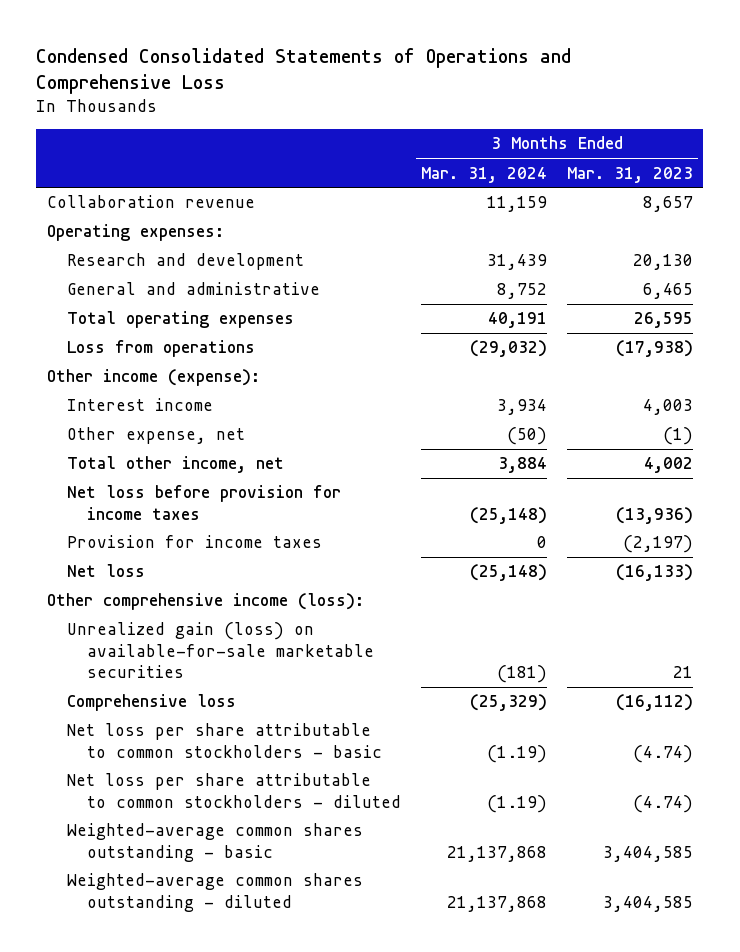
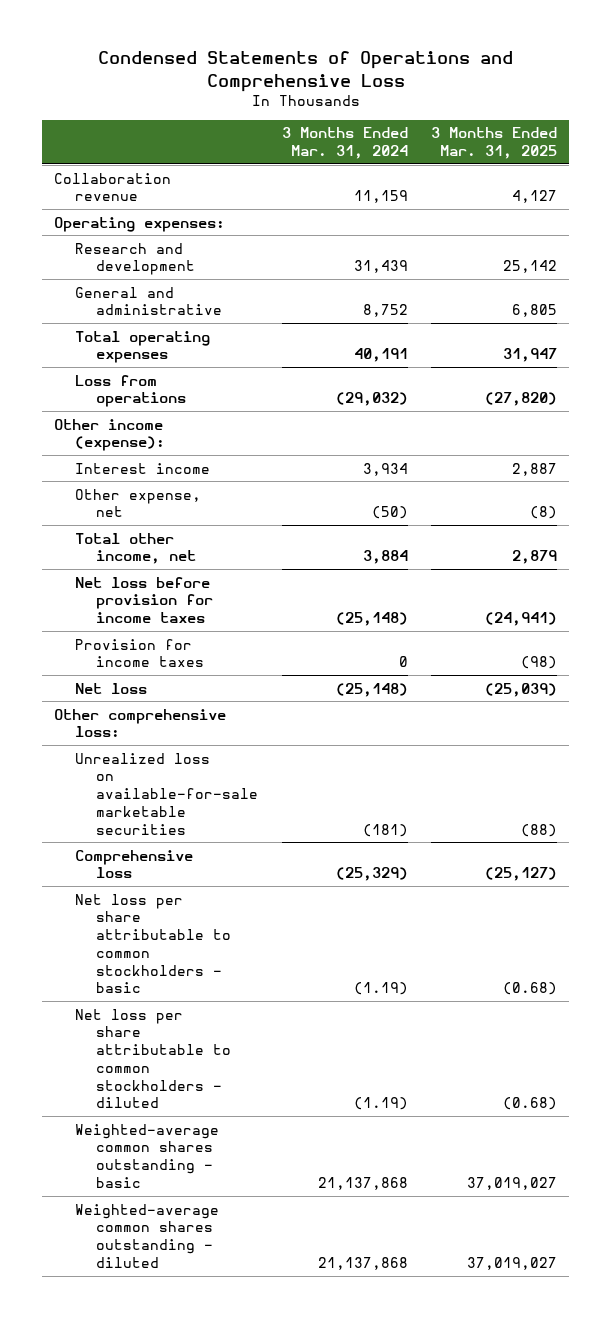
- Condensed Consolidated Statements of Operations and Comprehensive Loss
+ Condensed Statements of Operations and Comprehensive Loss
- | 3 Months Ended Mar. 31, 2024 | 3 Months Ended Mar. 31, 2023
+ | 3 Months Ended Mar. 31, 2024 | 3 Months Ended Mar. 31, 2025
- Other comprehensive income (loss):
- Unrealized gain (loss) on available-for-sale marketable securities | (181) | 21
+ Other comprehensive loss:
+ Unrealized loss on available-for-sale marketable securities | (181) | (88)

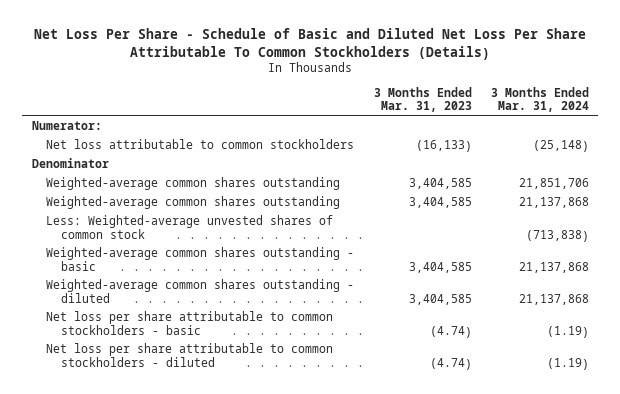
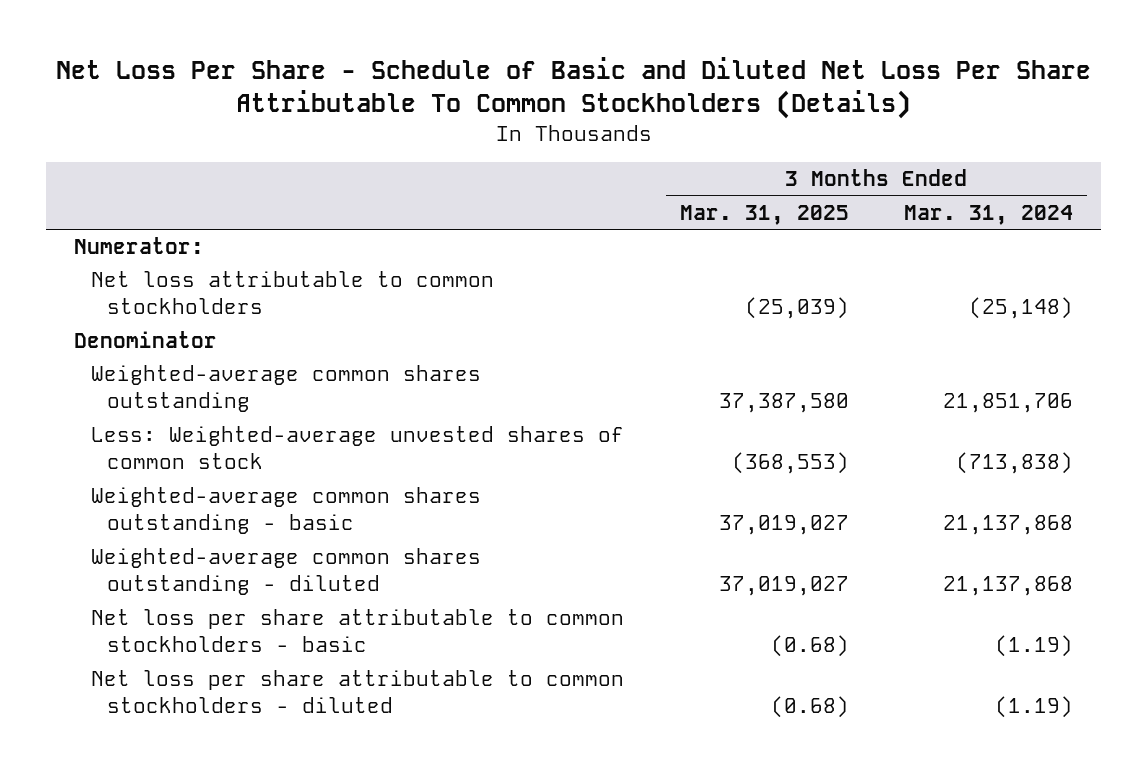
- | 3 Months Ended Mar. 31, 2023 | 3 Months Ended Mar. 31, 2024
+ | 3 Months Ended Mar. 31, 2025 | 3 Months Ended Mar. 31, 2024
- Weighted-average common shares outstanding | 3,404,585 | 21,137,868

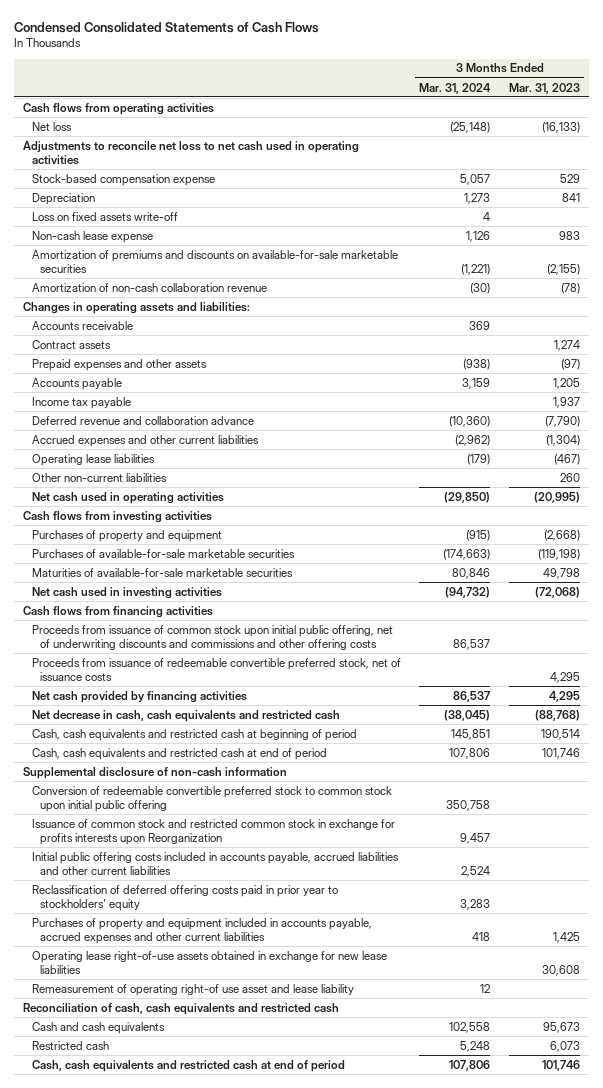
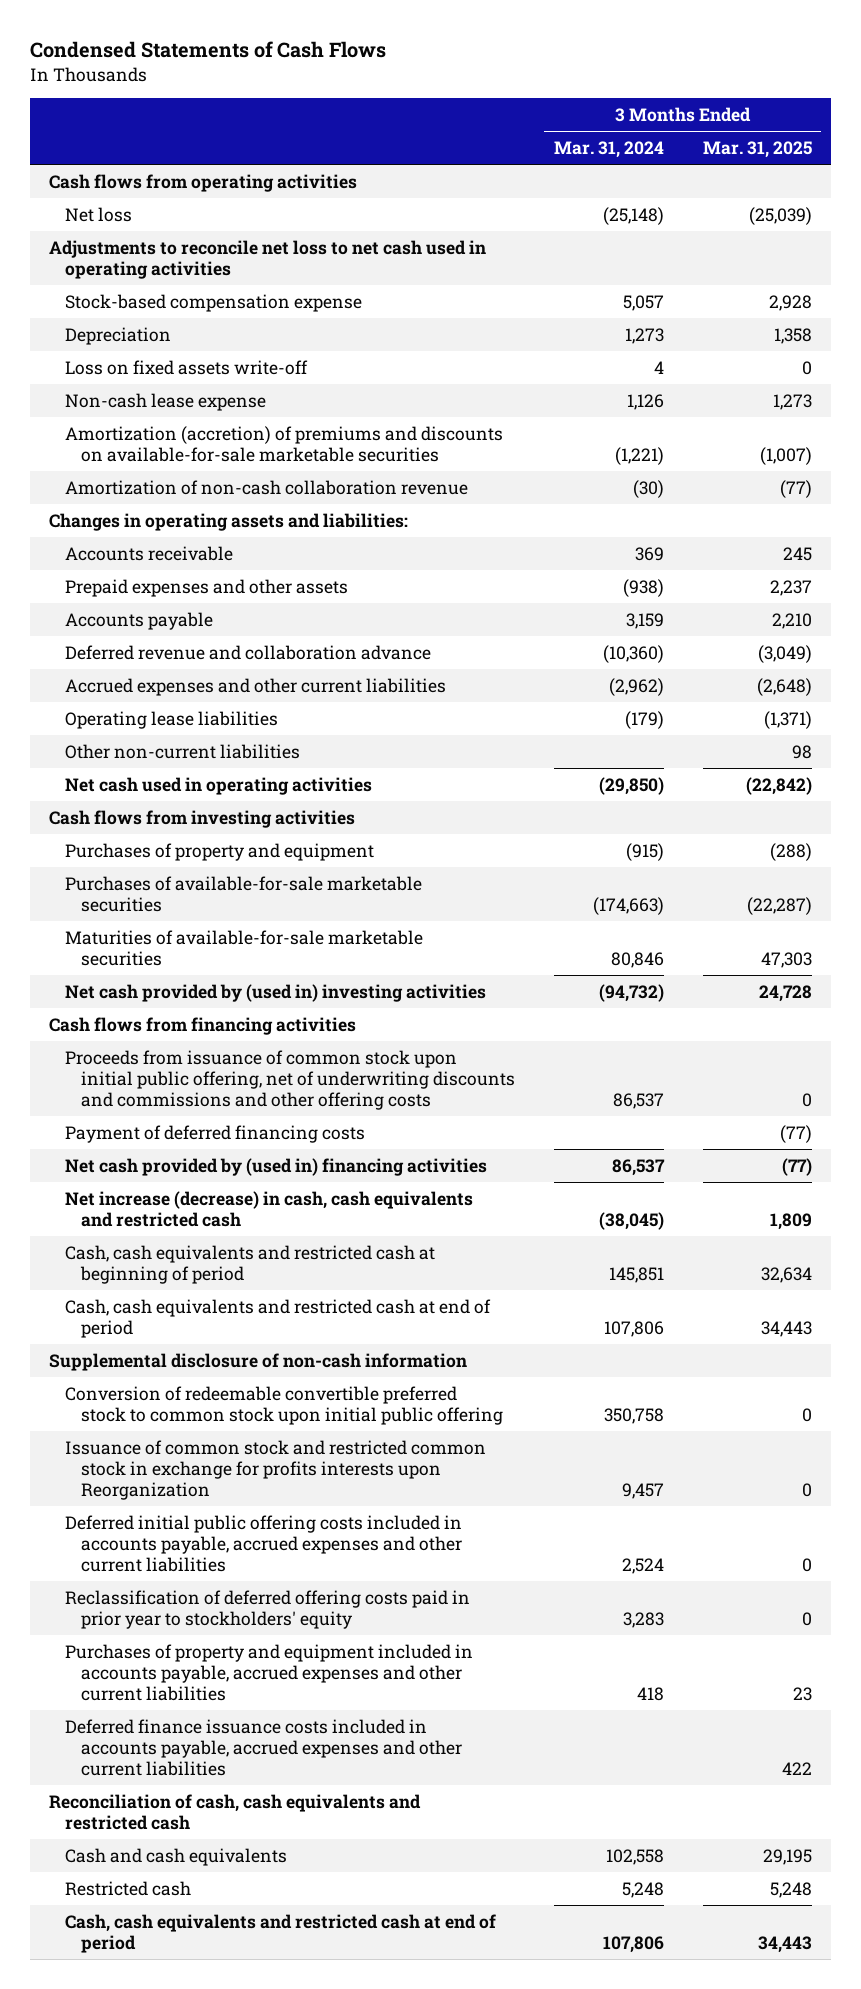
- Condensed Consolidated Statements of Cash Flows
+ Condensed Statements of Cash Flows
- | 3 Months Ended Mar. 31, 2024 | 3 Months Ended Mar. 31, 2023
+ | 3 Months Ended Mar. 31, 2024 | 3 Months Ended Mar. 31, 2025
- Amortization of premiums and discounts on available-for-sale marketable securities | (1,221) | (2,155)
+ Amortization (accretion) of premiums and discounts on available-for-sale marketable securities | (1,221) | (1,007)
- Contract assets | | 1,274
- Income tax payable | | 1,937
- Net cash used in investing activities | (94,732) | (72,068)
+ Net cash provided by (used in) investing activities | (94,732) | 24,728
- Proceeds from issuance of redeemable convertible preferred stock, net of issuance costs | | 4,295
- Net cash provided by financing activities | 86,537 | 4,295
- Net decrease in cash, cash equivalents and restricted cash | (38,045) | (88,768)
+ Payment of deferred financing costs | | (77)
+ Net cash provided by (used in) financing activities | 86,537 | (77)
+ Net increase (decrease) in cash, cash equivalents and restricted cash | (38,045) | 1,809
- Initial public offering costs included in accounts payable, accrued liabilities and other current liabilities | 2,524 |
+ Deferred initial public offering costs included in accounts payable, accrued expenses and other current liabilities | 2,524 | 0
- Operating lease right-of-use assets obtained in exchange for new lease liabilities | | 30,608
- Remeasurement of operating right-of use asset and lease liability | 12 |
+ Deferred finance issuance costs included in accounts payable, accrued expenses and other current liabilities | | 422

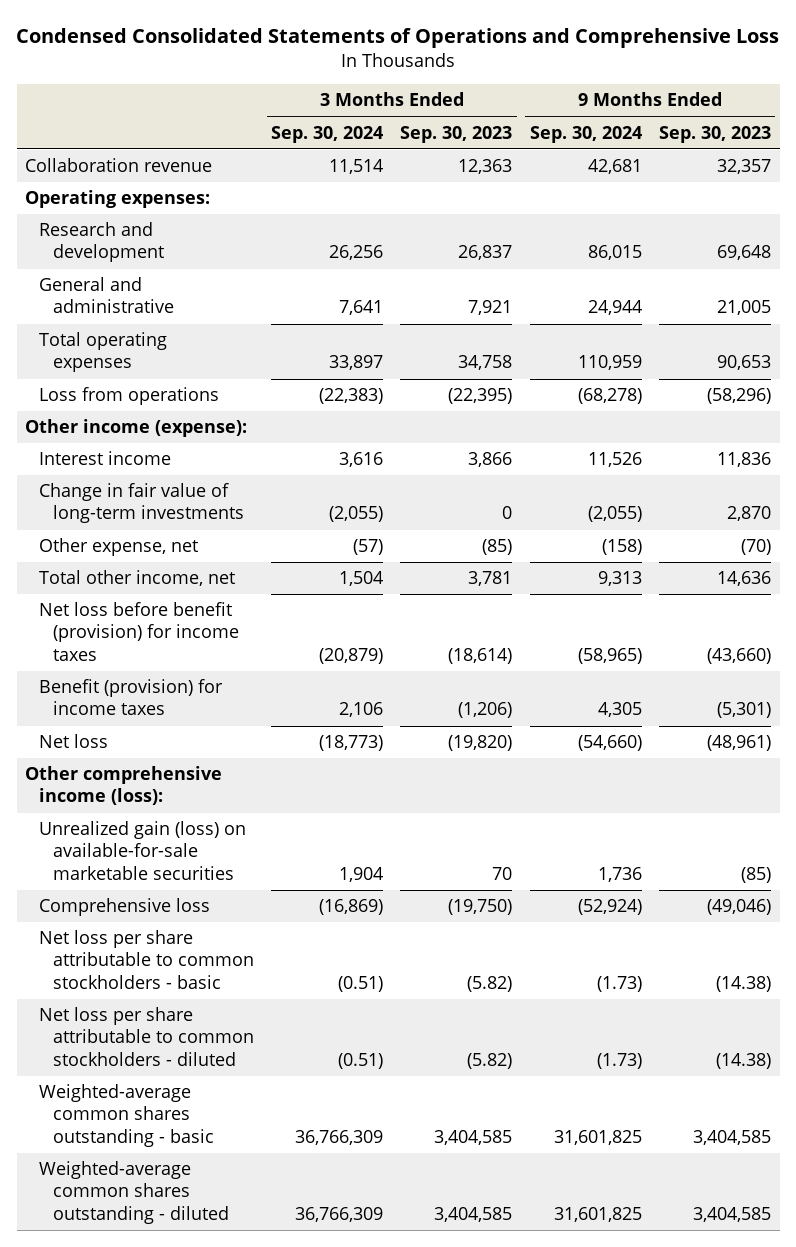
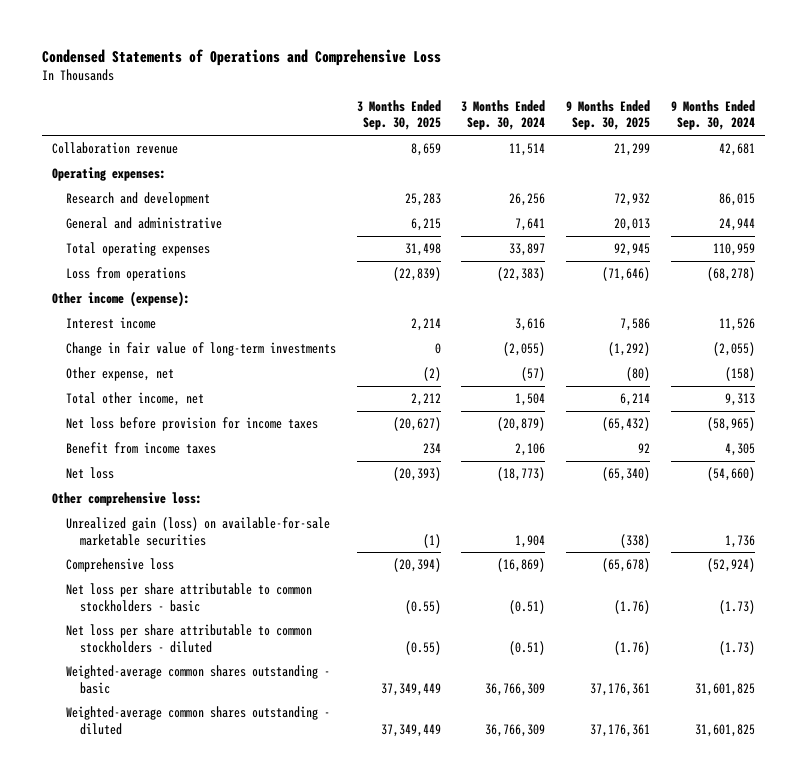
- Condensed Consolidated Statements of Operations and Comprehensive Loss
+ Condensed Statements of Operations and Comprehensive Loss
- | 3 Months Ended Sep. 30, 2024 | 3 Months Ended Sep. 30, 2023 | 9 Months Ended Sep. 30, 2024 | 9 Months Ended Sep. 30, 2023
+ | 3 Months Ended Sep. 30, 2025 | 3 Months Ended Sep. 30, 2024 | 9 Months Ended Sep. 30, 2025 | 9 Months Ended Sep. 30, 2024
- Net loss before benefit (provision) for income taxes | (20,879) | (18,614) | (58,965) | (43,660)
- Benefit (provision) for income taxes | 2,106 | (1,206) | 4,305 | (5,301)
+ Net loss before provision for income taxes | (20,627) | (20,879) | (65,432) | (58,965)
+ Benefit from income taxes | 234 | 2,106 | 92 | 4,305
- Other comprehensive income (loss):
+ Other comprehensive loss:

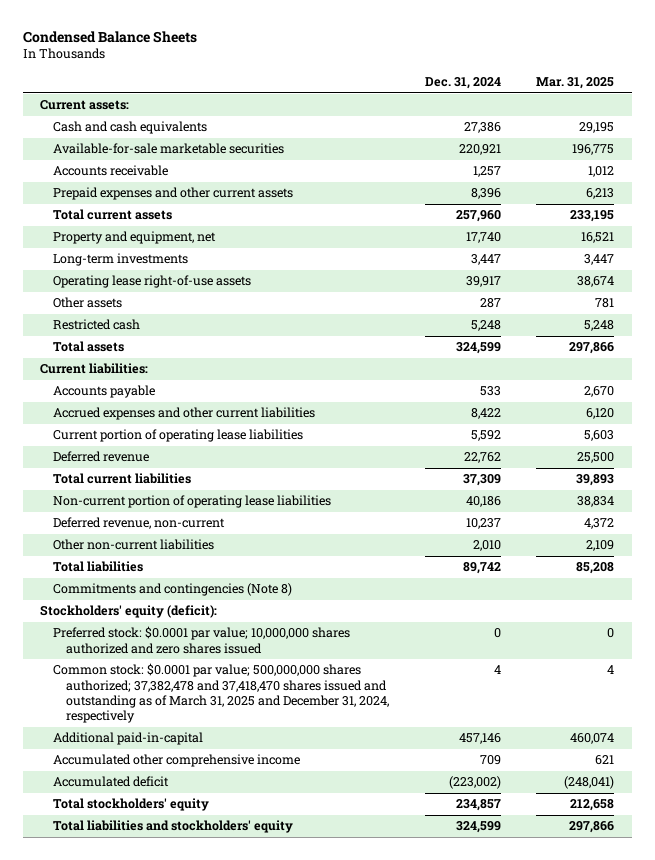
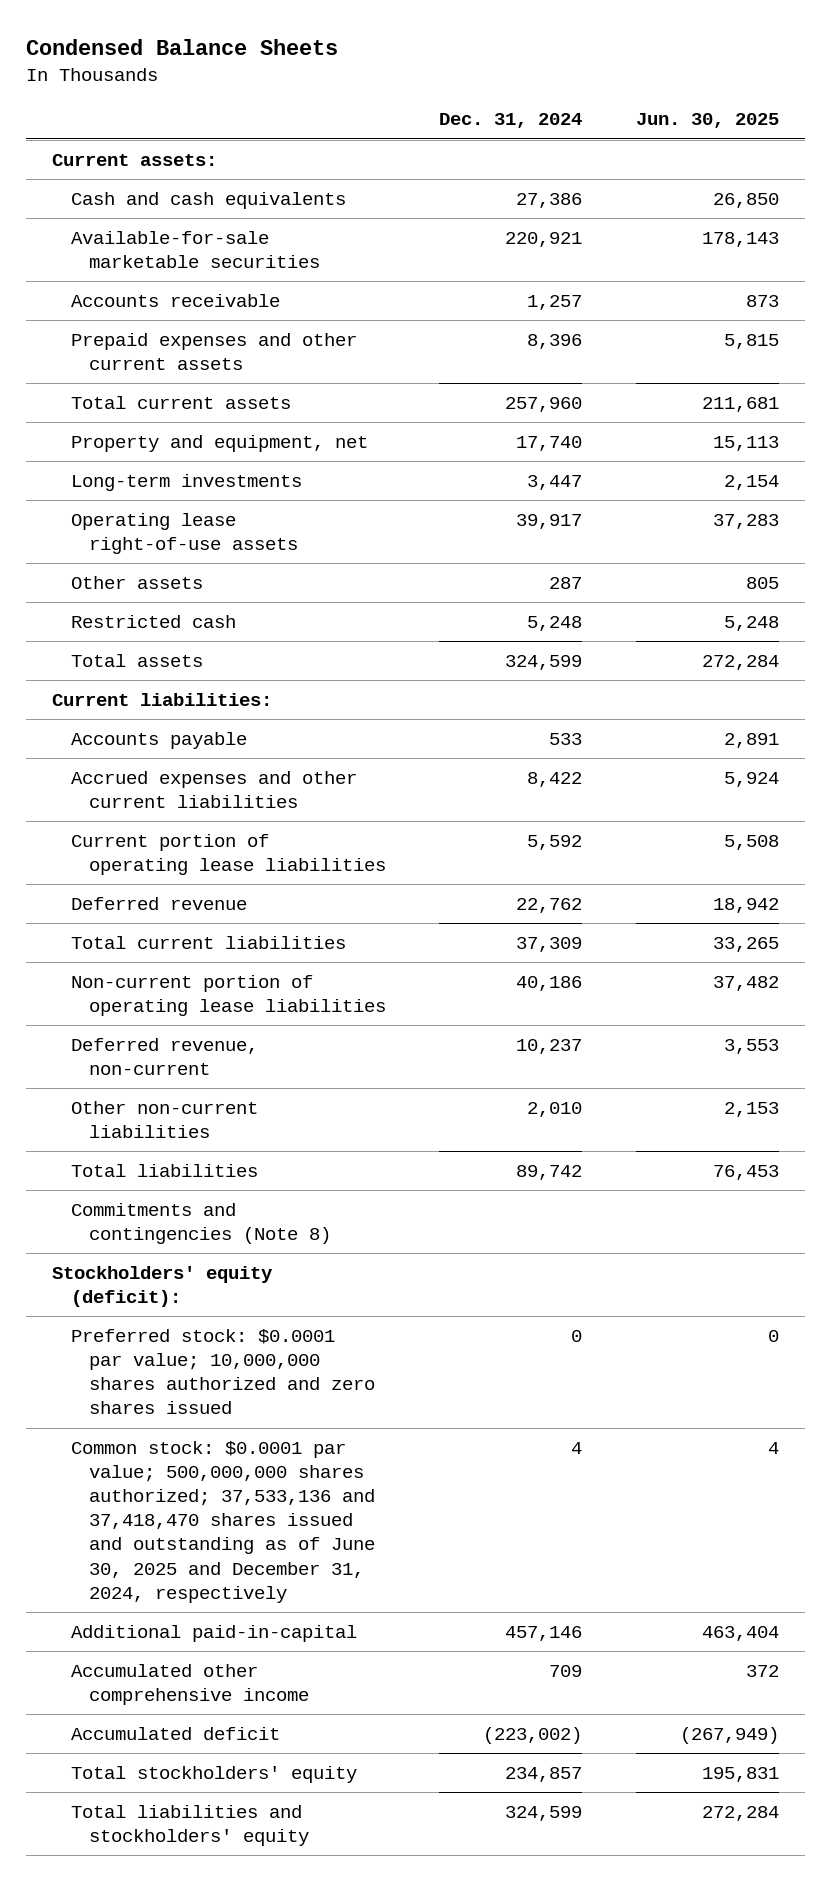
- | Dec. 31, 2024 | Mar. 31, 2025
+ | Dec. 31, 2024 | Jun. 30, 2025
- Common stock: $0.0001 par value; 500,000,000 shares authorized; 37,382,478 and 37,418,470 shares issued and outstanding as of March 31, 2025 and December 31, 2024, respectively | 4 | 4
+ Common stock: $0.0001 par value; 500,000,000 shares authorized; 37,533,136 and 37,418,470 shares issued and outstanding as of June 30, 2025 and December 31, 2024, respectively | 4 | 4

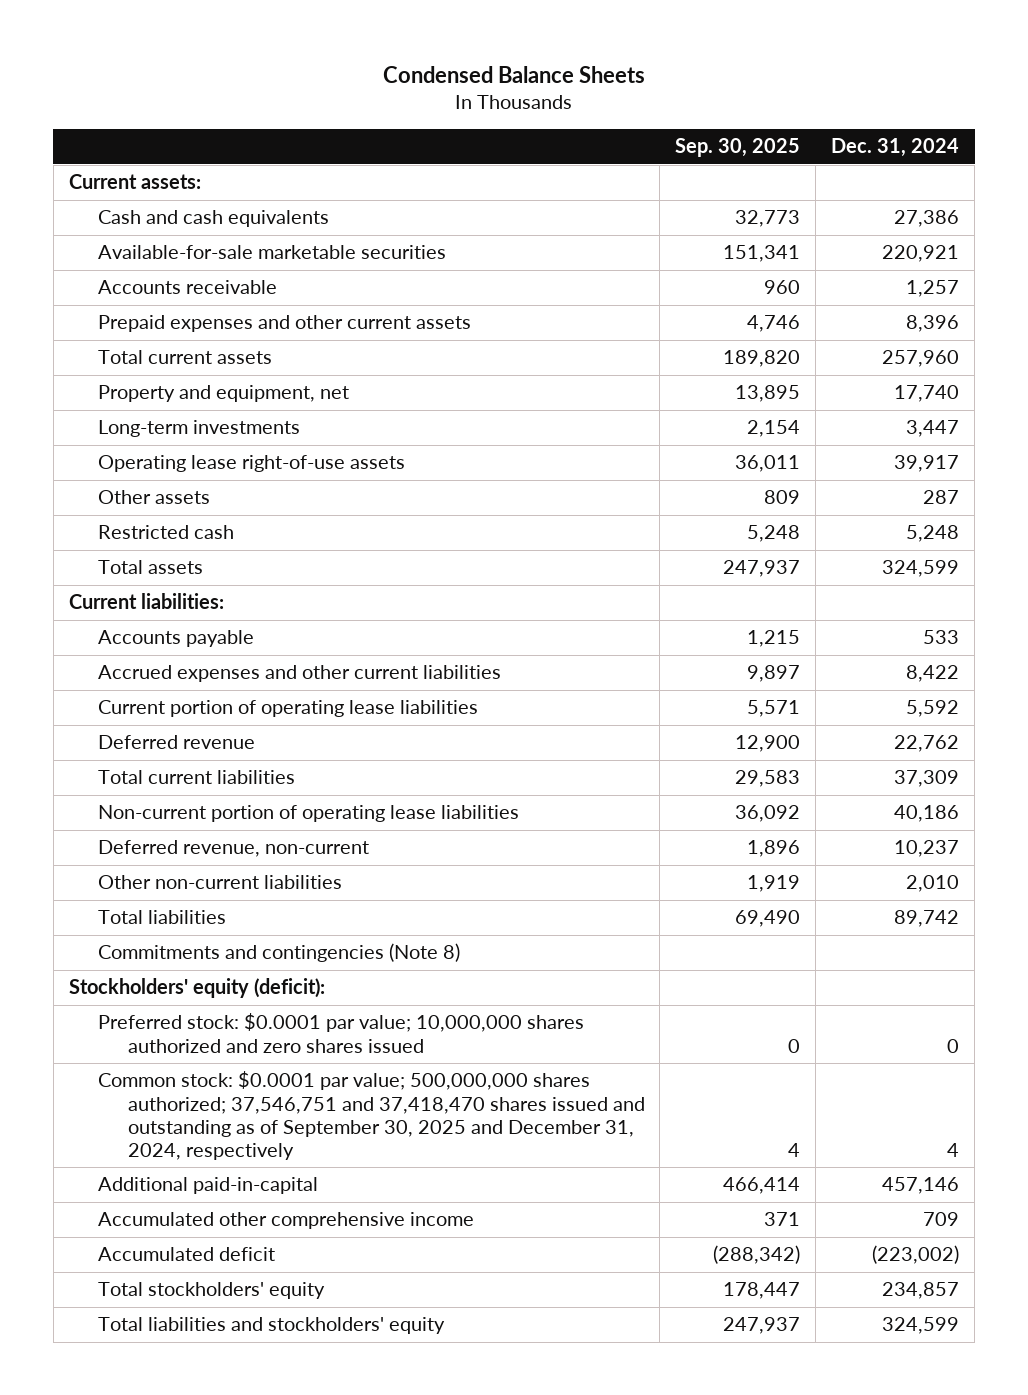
- | Dec. 31, 2024 | Jun. 30, 2025
+ | Sep. 30, 2025 | Dec. 31, 2024
- Common stock: $0.0001 par value; 500,000,000 shares authorized; 37,533,136 and 37,418,470 shares issued and outstanding as of June 30, 2025 and December 31, 2024, respectively | 4 | 4
+ Common stock: $0.0001 par value; 500,000,000 shares authorized; 37,546,751 and 37,418,470 shares issued and outstanding as of September 30, 2025 and December 31, 2024, respectively | 4 | 4

